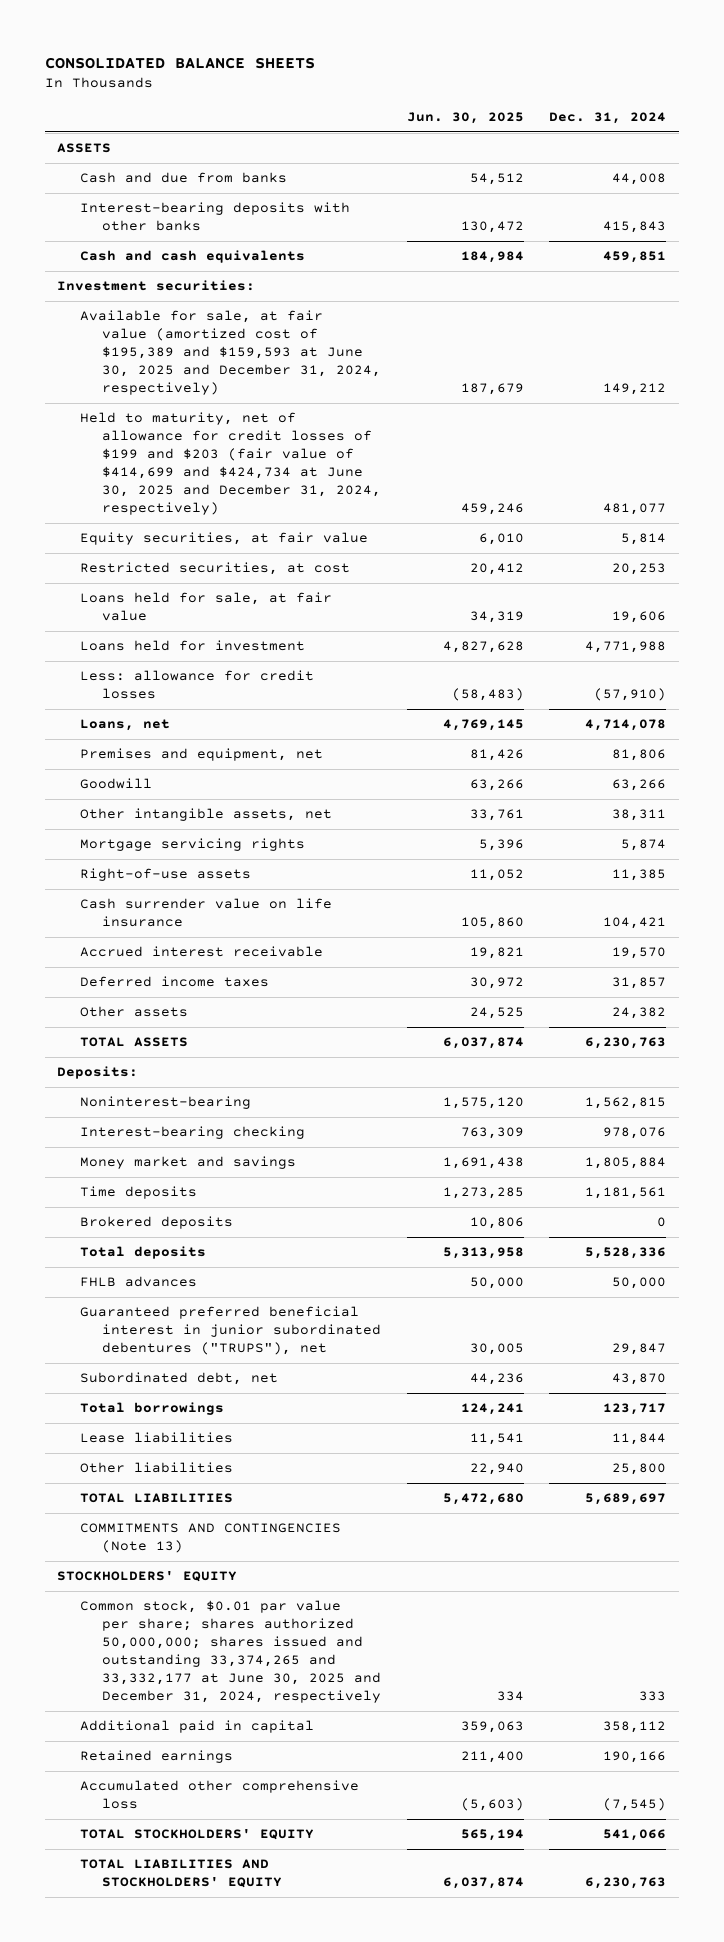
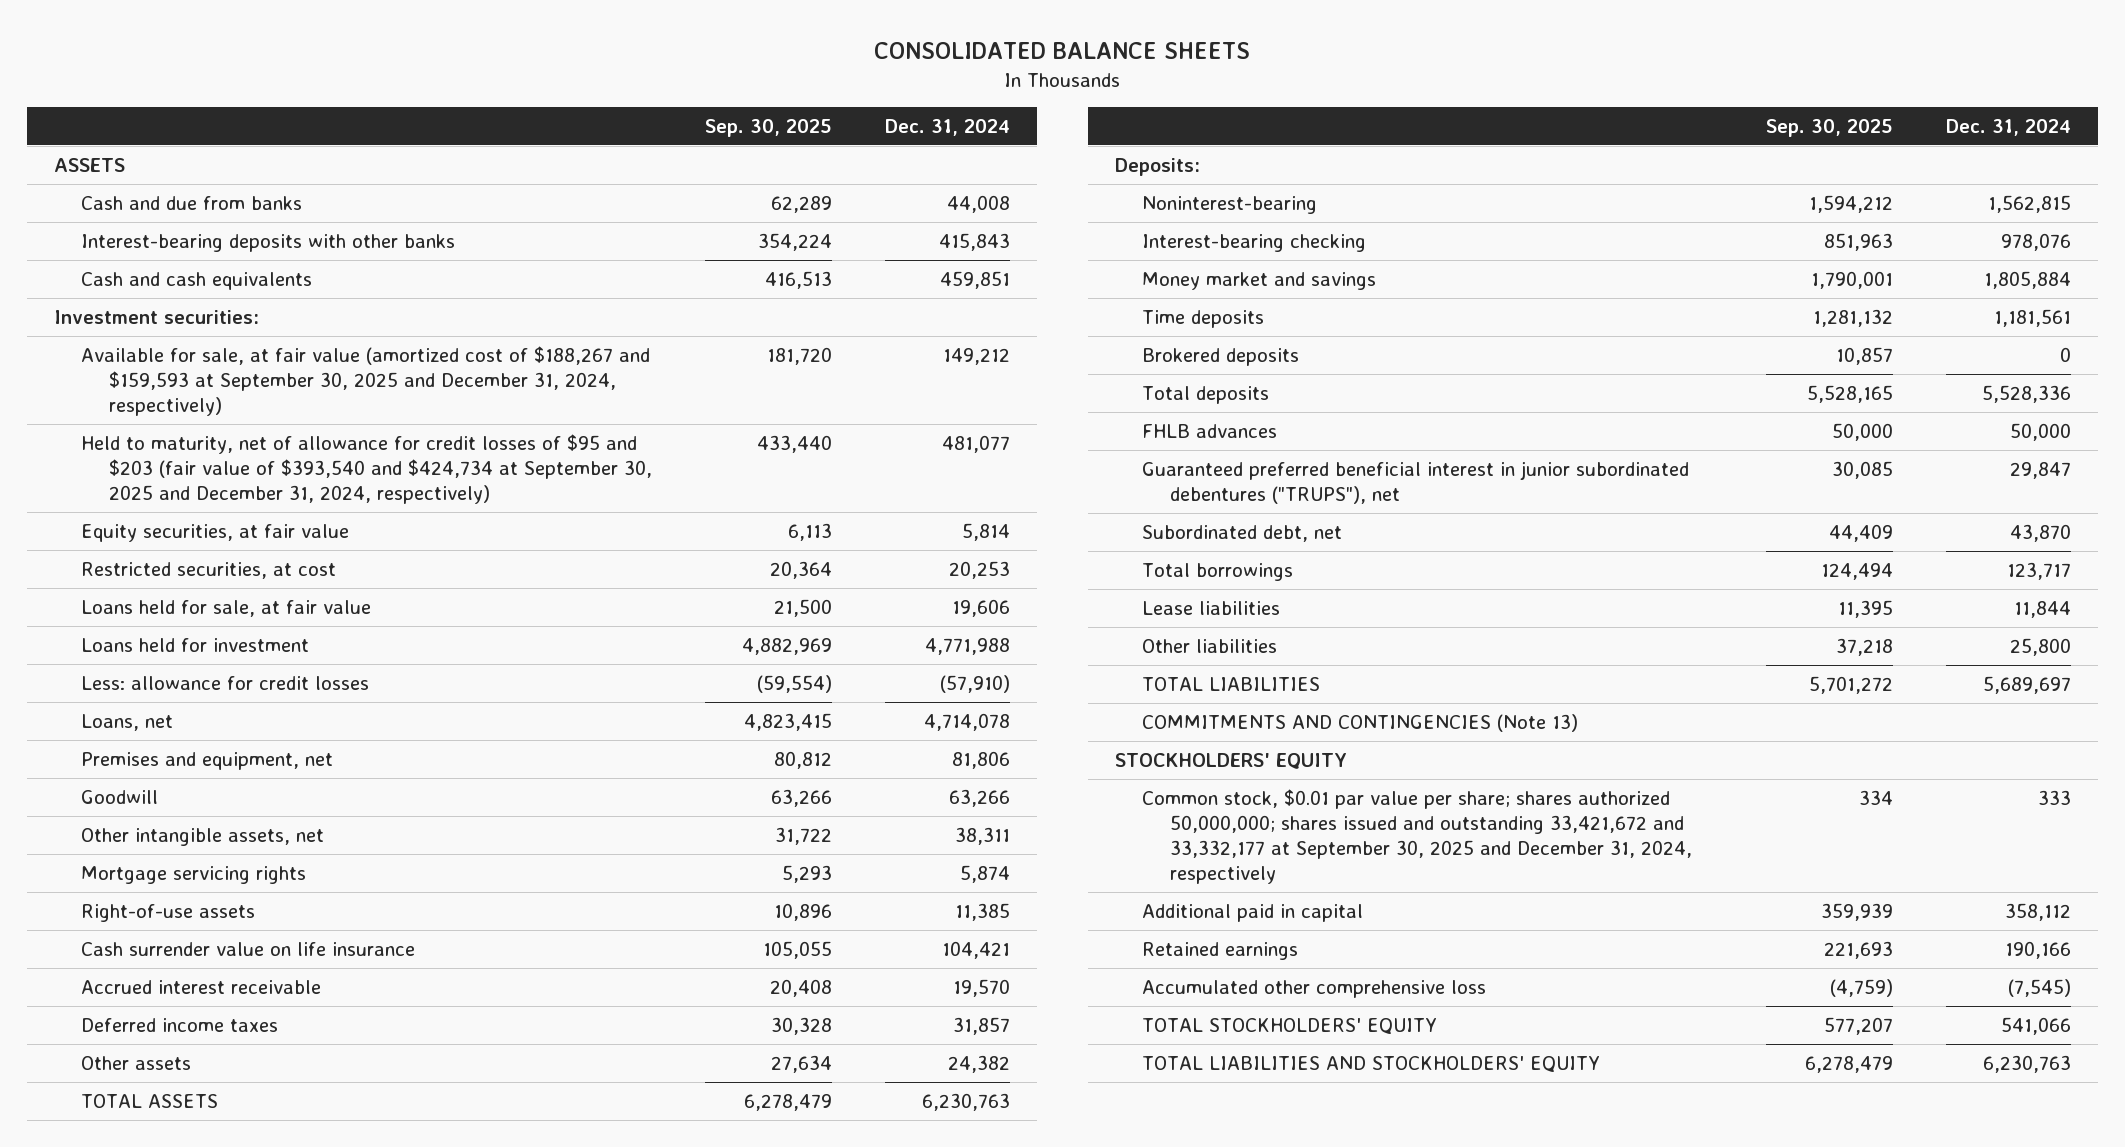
- | Jun. 30, 2025 | Dec. 31, 2024
+ | Sep. 30, 2025 | Dec. 31, 2024
- Available for sale, at fair value (amortized cost of $195,389 and $159,593 at June 30, 2025 and December 31, 2024, respectively) | 187,679 | 149,212
- Held to maturity, net of allowance for credit losses of $199 and $203 (fair value of $414,699 and $424,734 at June 30, 2025 and December 31, 2024, respectively) | 459,246 | 481,077
+ Available for sale, at fair value (amortized cost of $188,267 and $159,593 at September 30, 2025 and December 31, 2024, respectively) | 181,720 | 149,212
+ Held to maturity, net of allowance for credit losses of $95 and $203 (fair value of $393,540 and $424,734 at September 30, 2025 and December 31, 2024, respectively) | 433,440 | 481,077
- Common stock, $0.01 par value per share; shares authorized 50,000,000; shares issued and outstanding 33,374,265 and 33,332,177 at June 30, 2025 and December 31, 2024, respectively | 334 | 333
+ Common stock, $0.01 par value per share; shares authorized 50,000,000; shares issued and outstanding 33,421,672 and 33,332,177 at September 30, 2025 and December 31, 2024, respectively | 334 | 333

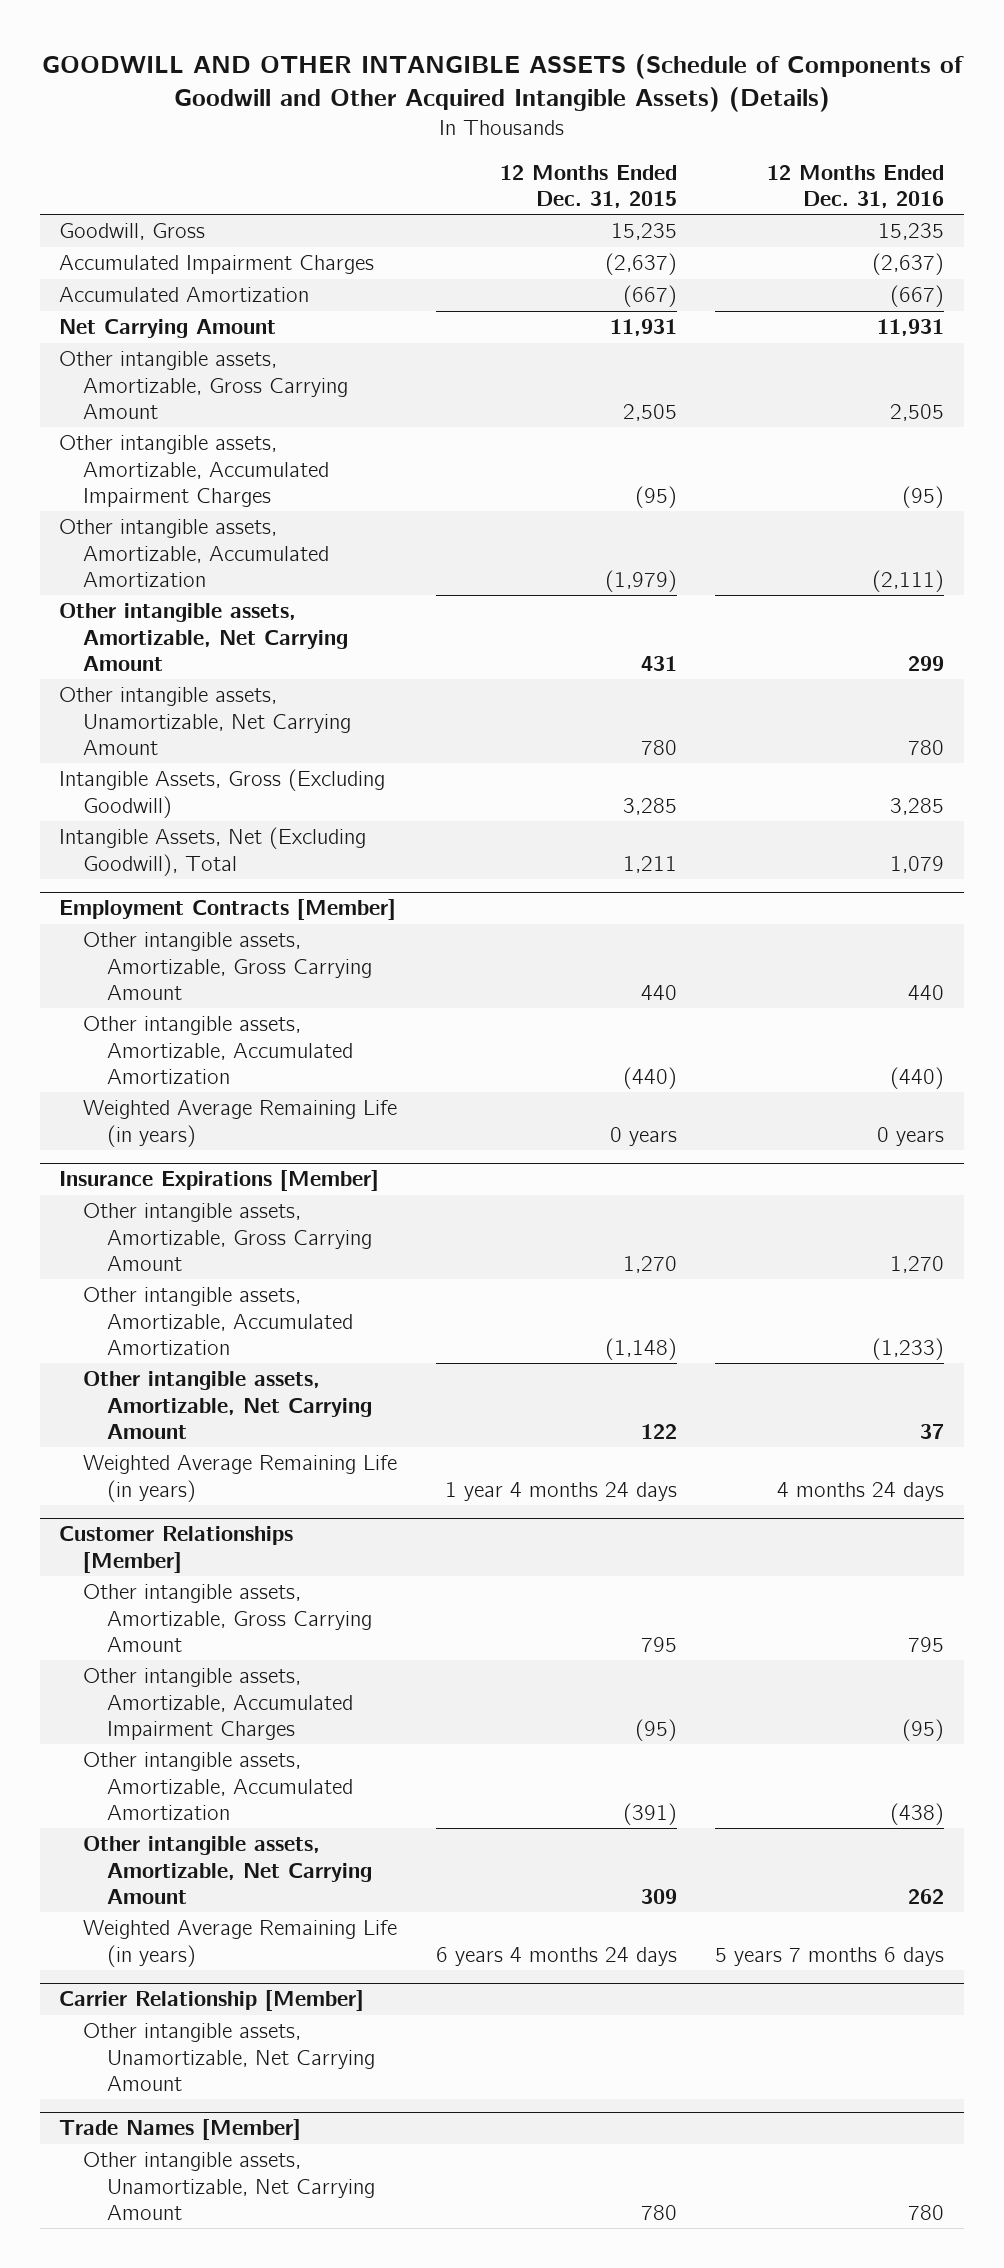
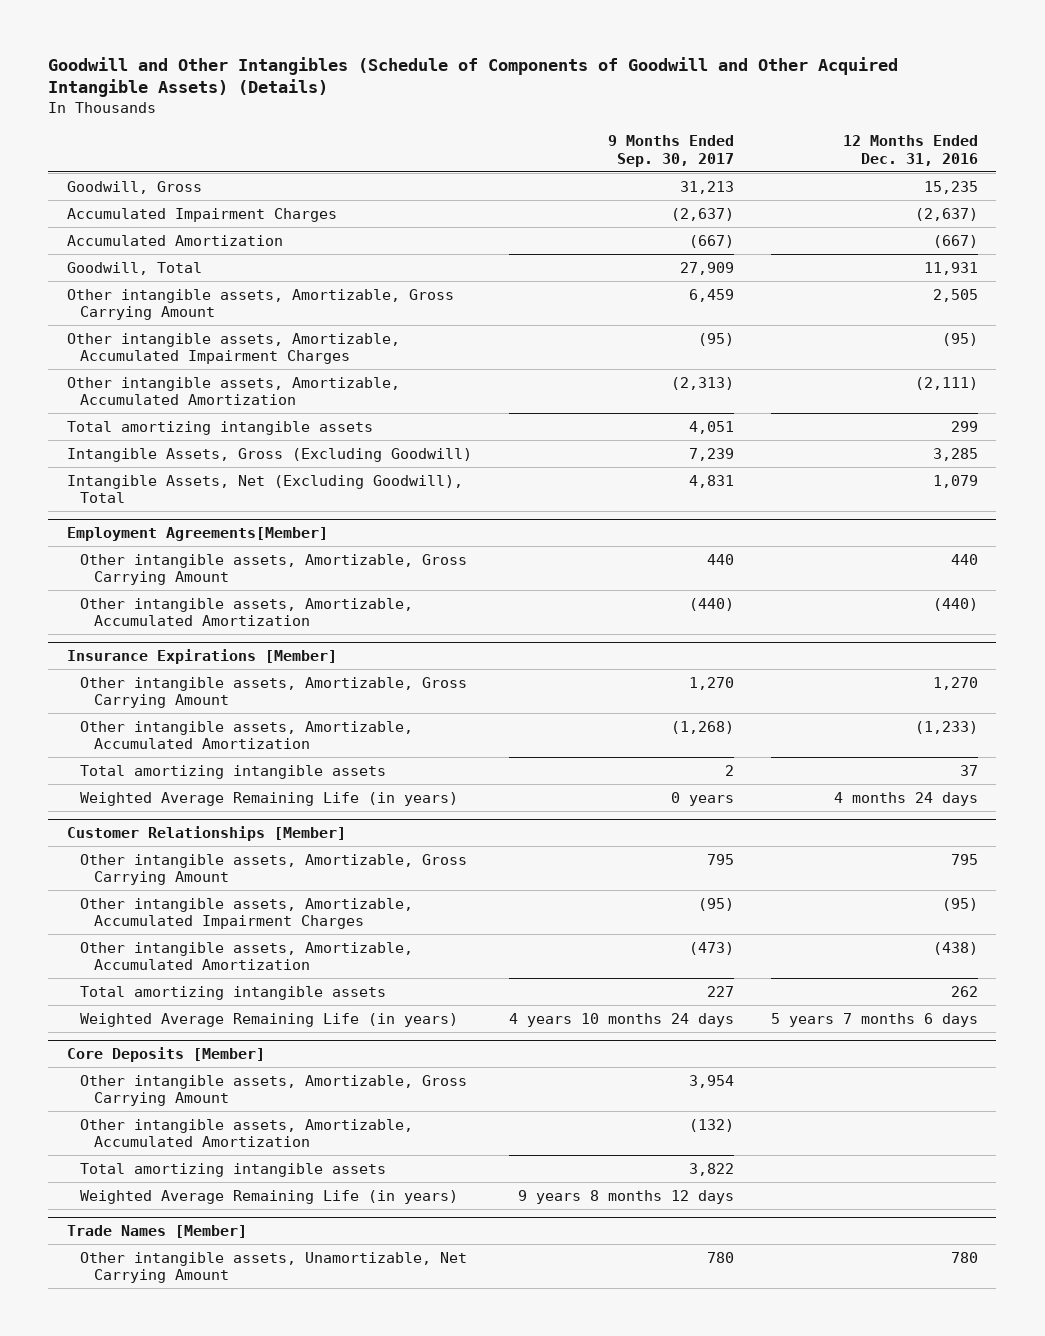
- GOODWILL AND OTHER INTANGIBLE ASSETS (Schedule of Components of Goodwill and Other Acquired Intangible Assets) (Details)
+ Goodwill and Other Intangibles (Schedule of Components of Goodwill and Other Acquired Intangible Assets) (Details)
- | 12 Months Ended Dec. 31, 2015 | 12 Months Ended Dec. 31, 2016
+ | 9 Months Ended Sep. 30, 2017 | 12 Months Ended Dec. 31, 2016
- Net Carrying Amount | 11,931 | 11,931
+ Goodwill, Total | 27,909 | 11,931
- Other intangible assets, Amortizable, Net Carrying Amount | 431 | 299
- Other intangible assets, Unamortizable, Net Carrying Amount | 780 | 780
+ Total amortizing intangible assets | 4,051 | 299
- Employment Contracts [Member]
+ Employment Agreements[Member]
- Weighted Average Remaining Life (in years) | 0 years | 0 years
@ Insurance Expirations [Member]
- Other intangible assets, Amortizable, Net Carrying Amount | 122 | 37
+ Total amortizing intangible assets | 2 | 37
@ Customer Relationships [Member]
- Other intangible assets, Amortizable, Net Carrying Amount | 309 | 262
+ Total amortizing intangible assets | 227 | 262
- Carrier Relationship [Member]
- Other intangible assets, Unamortizable, Net Carrying Amount
+ Core Deposits [Member]
+ Other intangible assets, Amortizable, Gross Carrying Amount | 3,954 |
+ Other intangible assets, Amortizable, Accumulated Amortization | (132) |
+ Total amortizing intangible assets | 3,822 |
+ Weighted Average Remaining Life (in years) | 9 years 8 months 12 days |

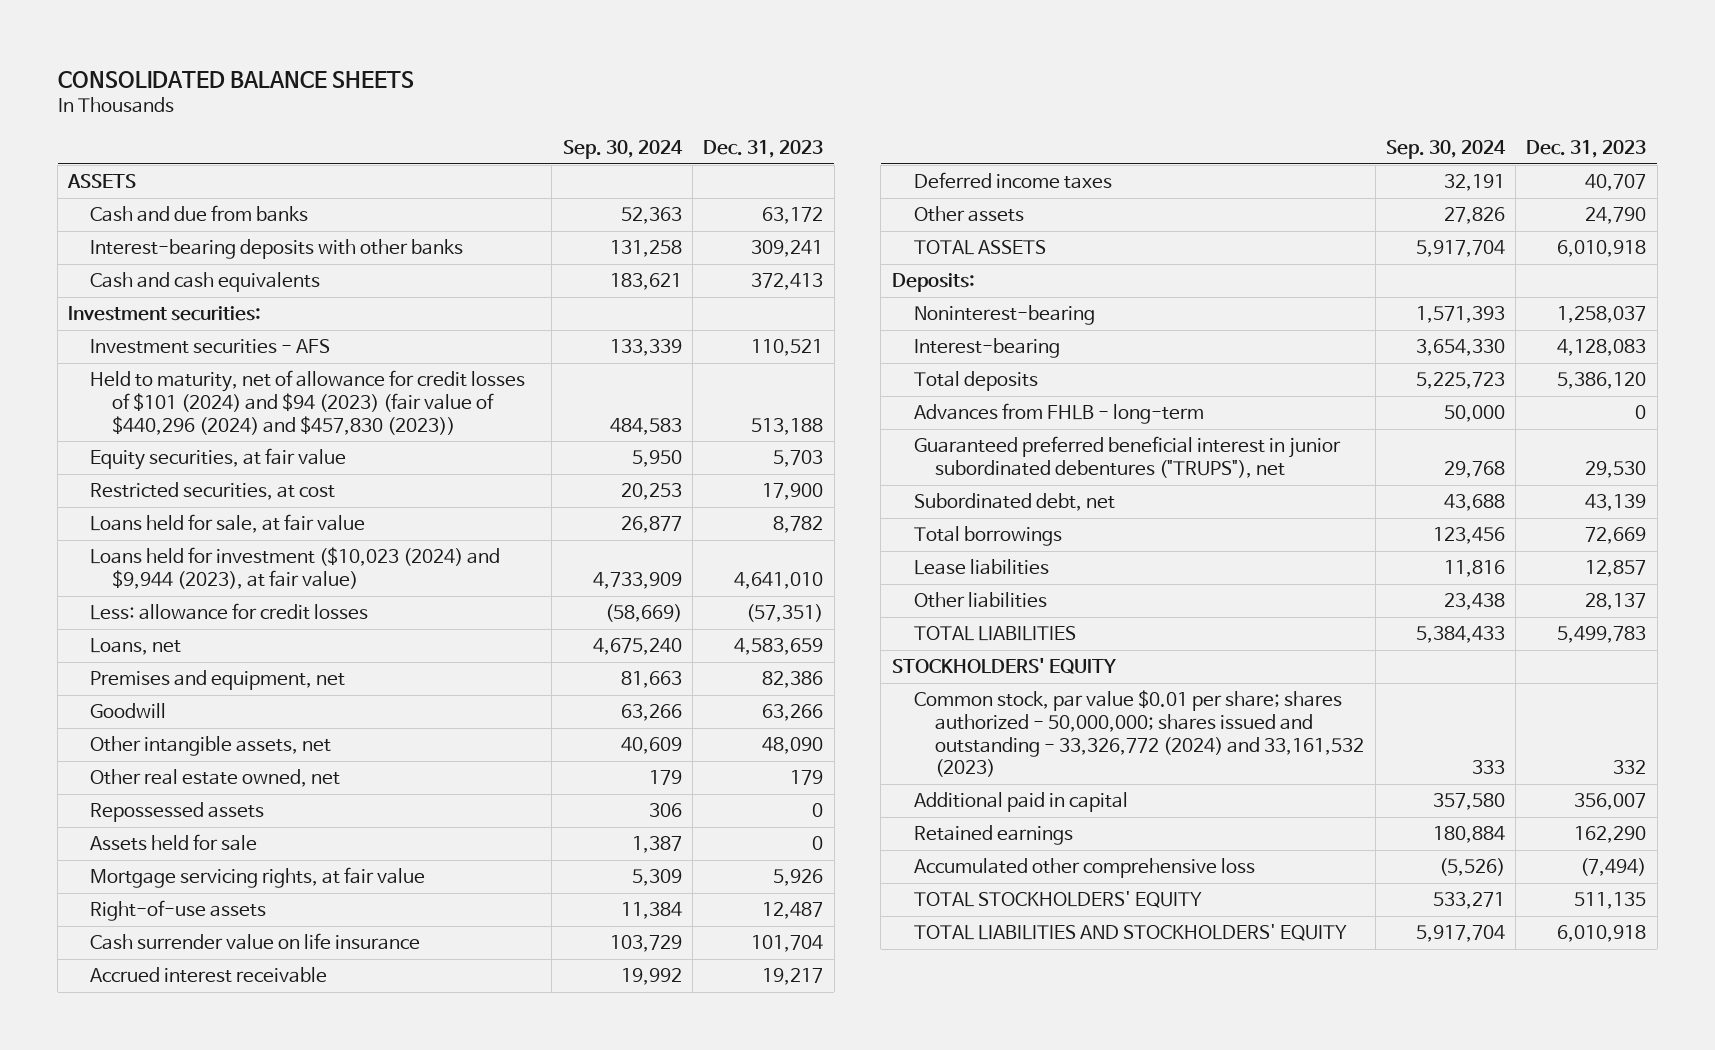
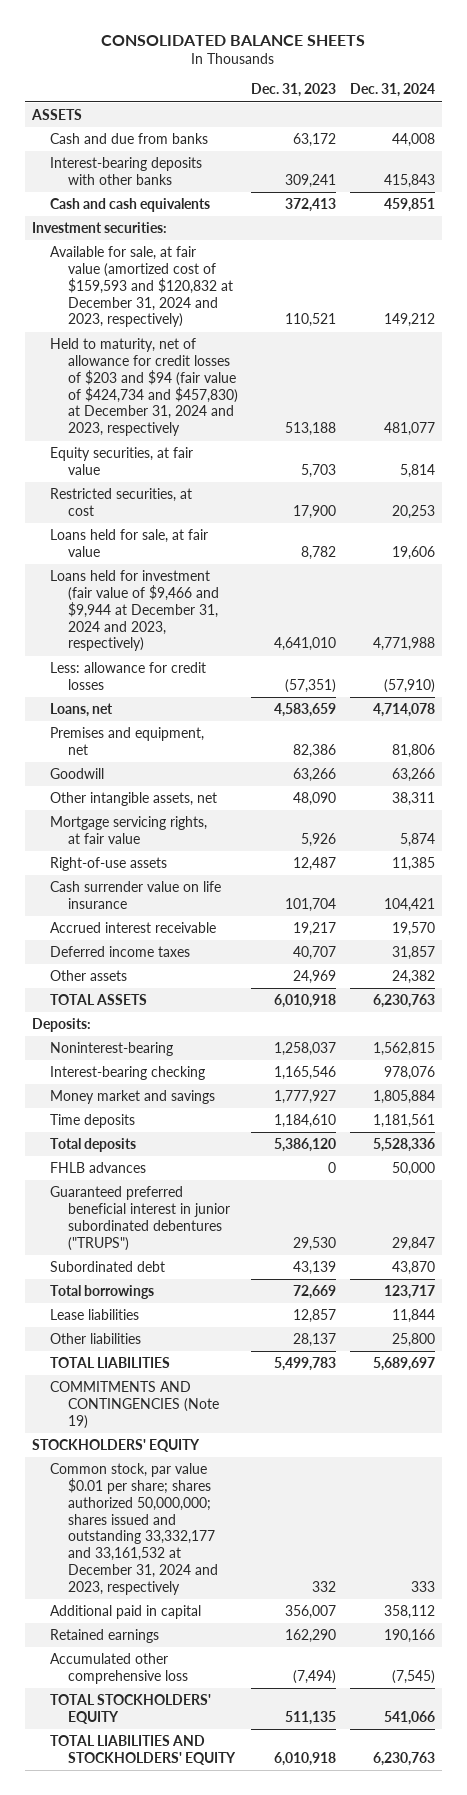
- | Sep. 30, 2024 | Dec. 31, 2023
+ | Dec. 31, 2023 | Dec. 31, 2024
- Investment securities - AFS | 133,339 | 110,521
- Held to maturity, net of allowance for credit losses of $101 (2024) and $94 (2023) (fair value of $440,296 (2024) and $457,830 (2023)) | 484,583 | 513,188
+ Available for sale, at fair value (amortized cost of $159,593 and $120,832 at December 31, 2024 and 2023, respectively) | 110,521 | 149,212
+ Held to maturity, net of allowance for credit losses of $203 and $94 (fair value of $424,734 and $457,830) at December 31, 2024 and 2023, respectively | 513,188 | 481,077
- Loans held for investment ($10,023 (2024) and $9,944 (2023), at fair value) | 4,733,909 | 4,641,010
+ Loans held for investment (fair value of $9,466 and $9,944 at December 31, 2024 and 2023, respectively) | 4,641,010 | 4,771,988
- Other real estate owned, net | 179 | 179
- Repossessed assets | 306 | 0
- Assets held for sale | 1,387 | 0
- Other assets | 27,826 | 24,790
+ Other assets | 24,969 | 24,382
- Interest-bearing | 3,654,330 | 4,128,083
+ Interest-bearing checking | 1,165,546 | 978,076
+ Money market and savings | 1,777,927 | 1,805,884
+ Time deposits | 1,184,610 | 1,181,561
- Advances from FHLB - long-term | 50,000 | 0
- Guaranteed preferred beneficial interest in junior subordinated debentures ("TRUPS"), net | 29,768 | 29,530
- Subordinated debt, net | 43,688 | 43,139
+ FHLB advances | 0 | 50,000
+ Guaranteed preferred beneficial interest in junior subordinated debentures ("TRUPS") | 29,530 | 29,847
+ Subordinated debt | 43,139 | 43,870
+ COMMITMENTS AND CONTINGENCIES (Note 19)
- Common stock, par value $0.01 per share; shares authorized - 50,000,000; shares issued and outstanding - 33,326,772 (2024) and 33,161,532 (2023) | 333 | 332
+ Common stock, par value $0.01 per share; shares authorized 50,000,000; shares issued and outstanding 33,332,177 and 33,161,532 at December 31, 2024 and 2023, respectively | 332 | 333

